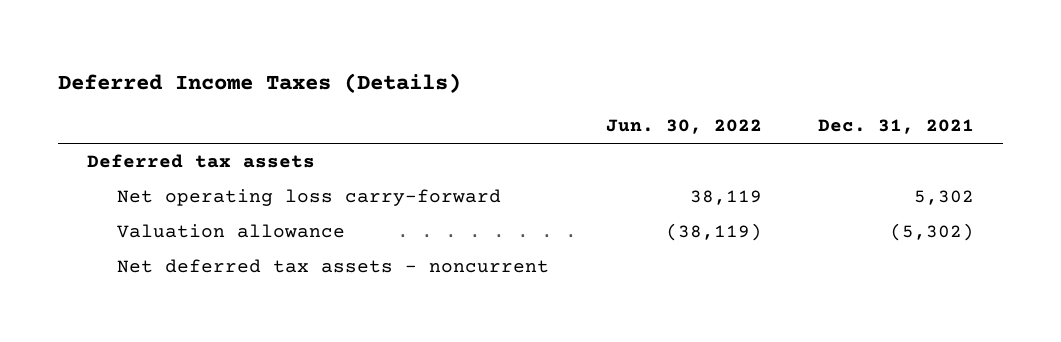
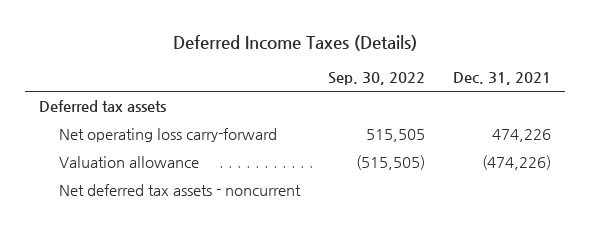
- | Jun. 30, 2022 | Dec. 31, 2021
+ | Sep. 30, 2022 | Dec. 31, 2021
- Net operating loss carry-forward | 38,119 | 5,302
- Valuation allowance | (38,119) | (5,302)
+ Net operating loss carry-forward | 515,505 | 474,226
+ Valuation allowance | (515,505) | (474,226)

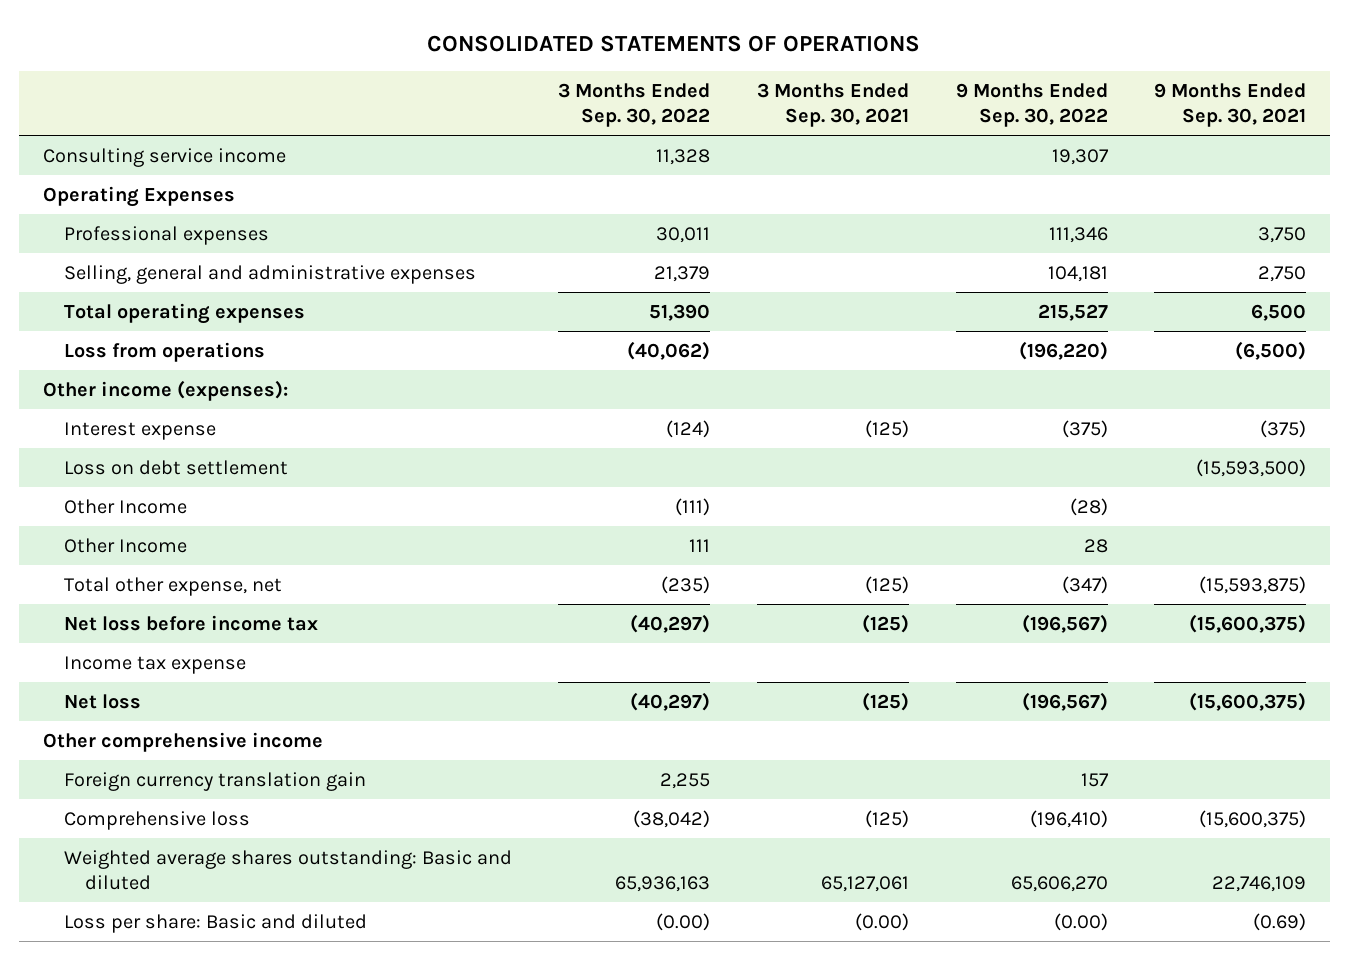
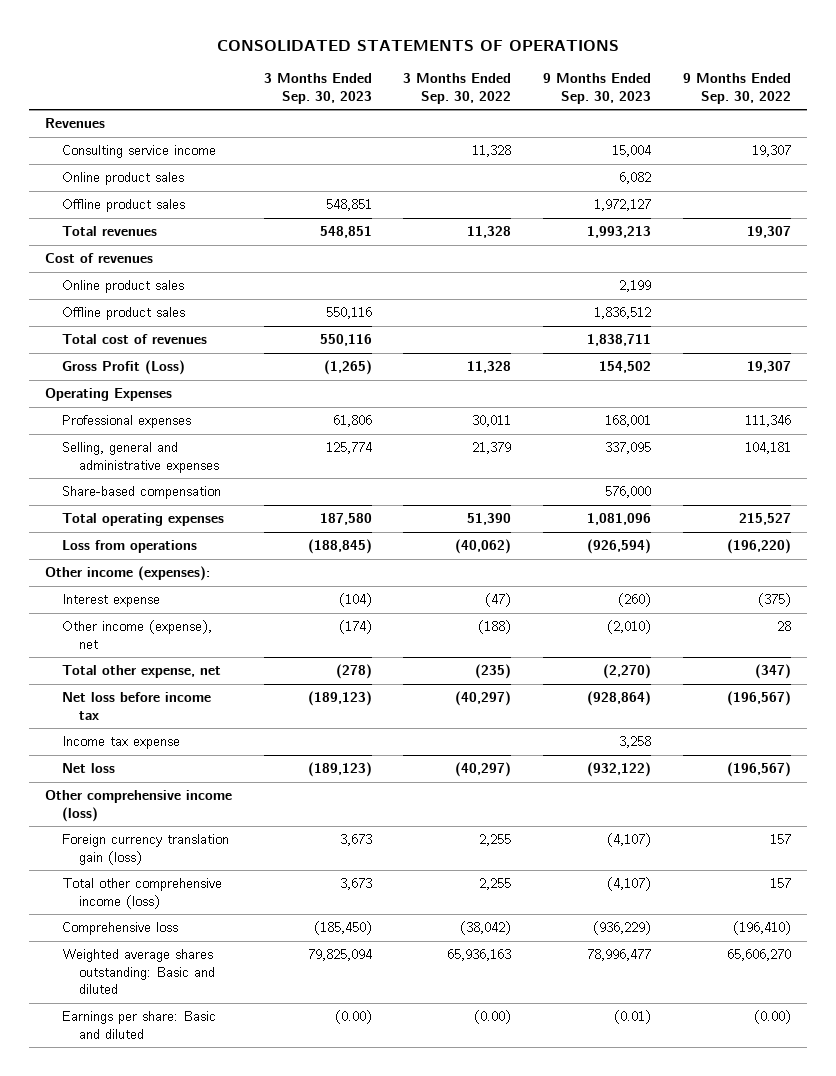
- | 3 Months Ended Sep. 30, 2022 | 3 Months Ended Sep. 30, 2021 | 9 Months Ended Sep. 30, 2022 | 9 Months Ended Sep. 30, 2021
+ | 3 Months Ended Sep. 30, 2023 | 3 Months Ended Sep. 30, 2022 | 9 Months Ended Sep. 30, 2023 | 9 Months Ended Sep. 30, 2022
+ Revenues
+ Online product sales | | | 6,082 |
+ Offline product sales | 548,851 | | 1,972,127 |
+ Total revenues | 548,851 | 11,328 | 1,993,213 | 19,307
+ Cost of revenues
+ Online product sales | | | 2,199 |
+ Offline product sales | 550,116 | | 1,836,512 |
+ Total cost of revenues | 550,116 | | 1,838,711 |
+ Gross Profit (Loss) | (1,265) | 11,328 | 154,502 | 19,307
+ Share-based compensation | | | 576,000 |
- Interest expense | (124) | (125) | (375) | (375)
- Loss on debt settlement | | | | (15,593,500)
- Other Income | (111) | | (28) |
- Other Income | 111 | | 28 |
+ Interest expense | (104) | (47) | (260) | (375)
+ Other income (expense), net | (174) | (188) | (2,010) | 28
- Other comprehensive income
- Foreign currency translation gain | 2,255 | | 157 |
+ Other comprehensive income (loss)
+ Foreign currency translation gain (loss) | 3,673 | 2,255 | (4,107) | 157
+ Total other comprehensive income (loss) | 3,673 | 2,255 | (4,107) | 157
- Loss per share: Basic and diluted | (0.00) | (0.00) | (0.00) | (0.69)
+ Earnings per share: Basic and diluted | (0.00) | (0.00) | (0.01) | (0.00)

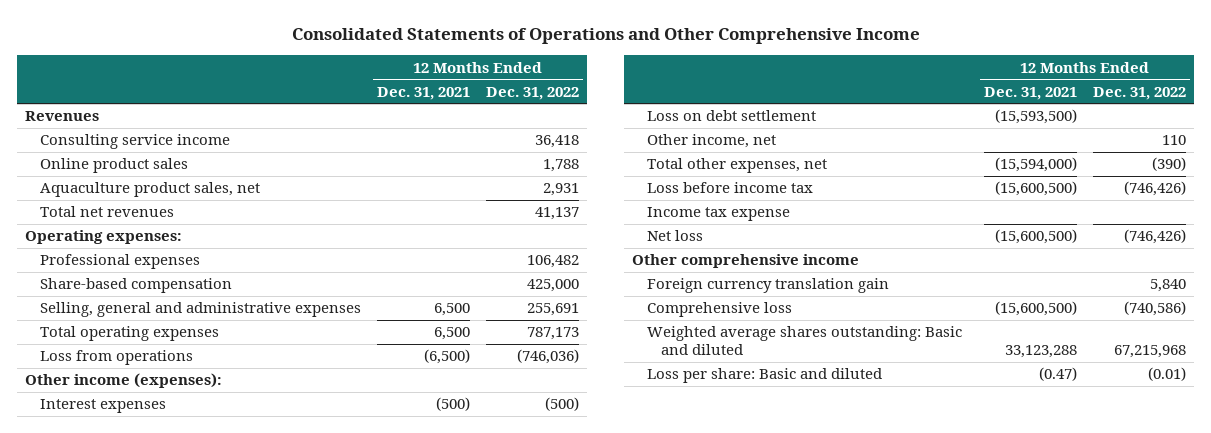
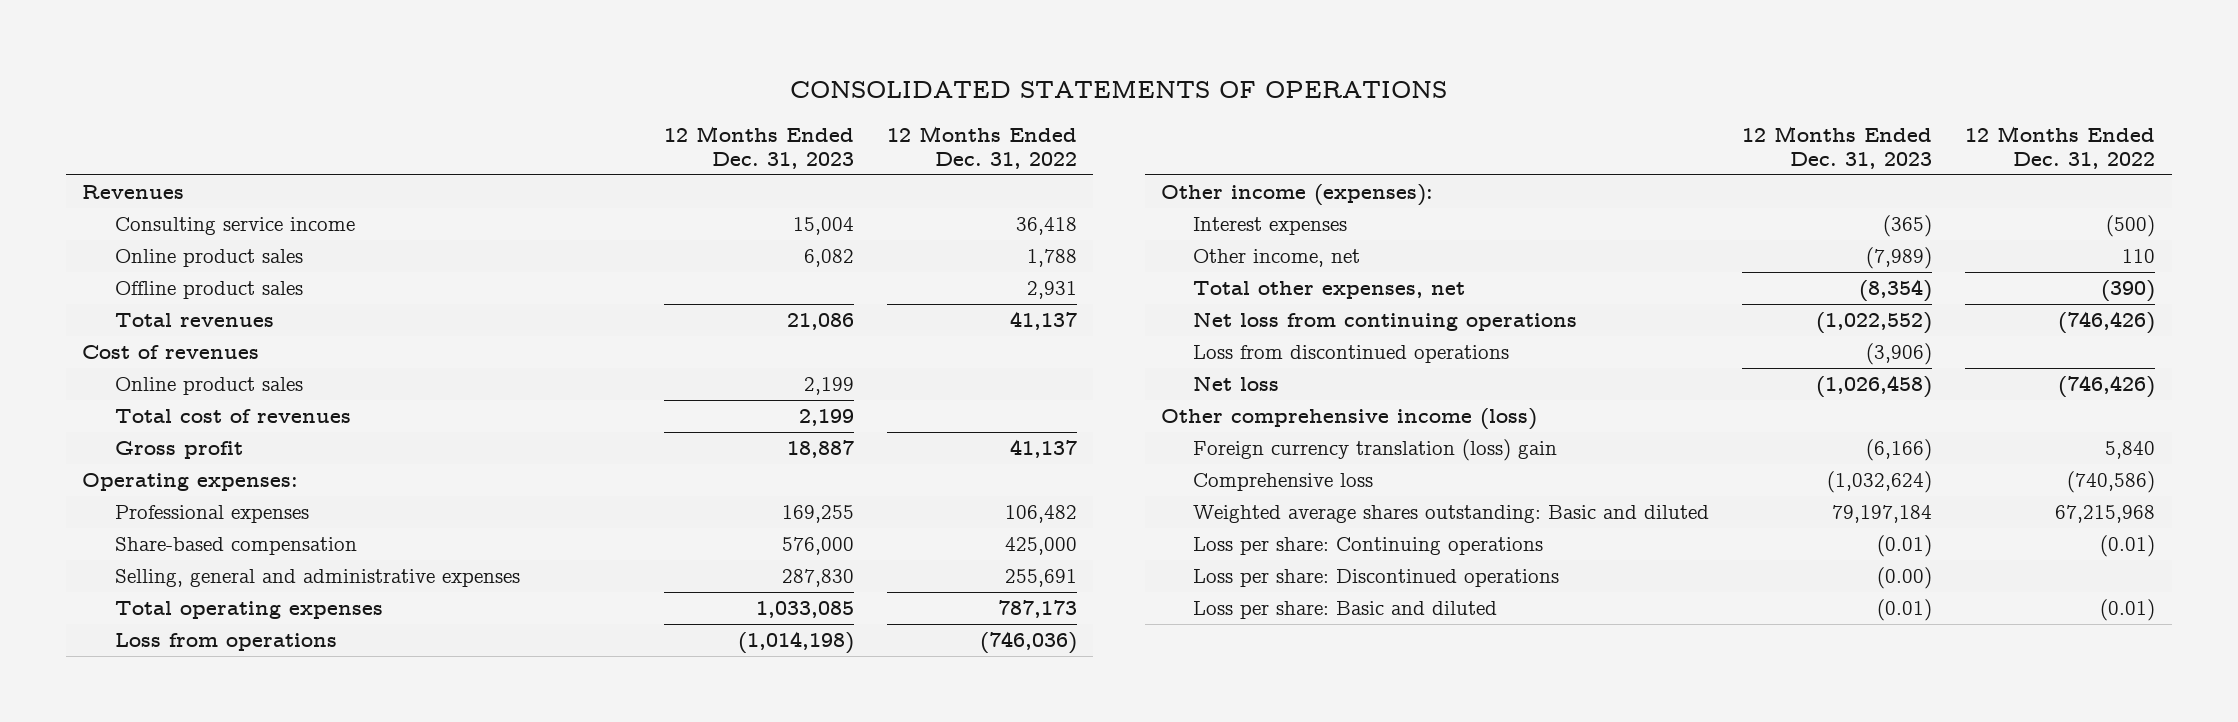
- Consolidated Statements of Operations and Other Comprehensive Income
+ CONSOLIDATED STATEMENTS OF OPERATIONS
- | 12 Months Ended Dec. 31, 2021 | 12 Months Ended Dec. 31, 2022
+ | 12 Months Ended Dec. 31, 2023 | 12 Months Ended Dec. 31, 2022
- Aquaculture product sales, net | | 2,931
- Total net revenues | | 41,137
+ Offline product sales | | 2,931
+ Total revenues | 21,086 | 41,137
+ Cost of revenues
+ Online product sales | 2,199 |
+ Total cost of revenues | 2,199 |
+ Gross profit | 18,887 | 41,137
- Loss on debt settlement | (15,593,500) |
- Loss before income tax | (15,600,500) | (746,426)
- Income tax expense
+ Net loss from continuing operations | (1,022,552) | (746,426)
+ Loss from discontinued operations | (3,906) |
- Other comprehensive income
- Foreign currency translation gain | | 5,840
+ Other comprehensive income (loss)
+ Foreign currency translation (loss) gain | (6,166) | 5,840
+ Loss per share: Continuing operations | (0.01) | (0.01)
+ Loss per share: Discontinued operations | (0.00) |

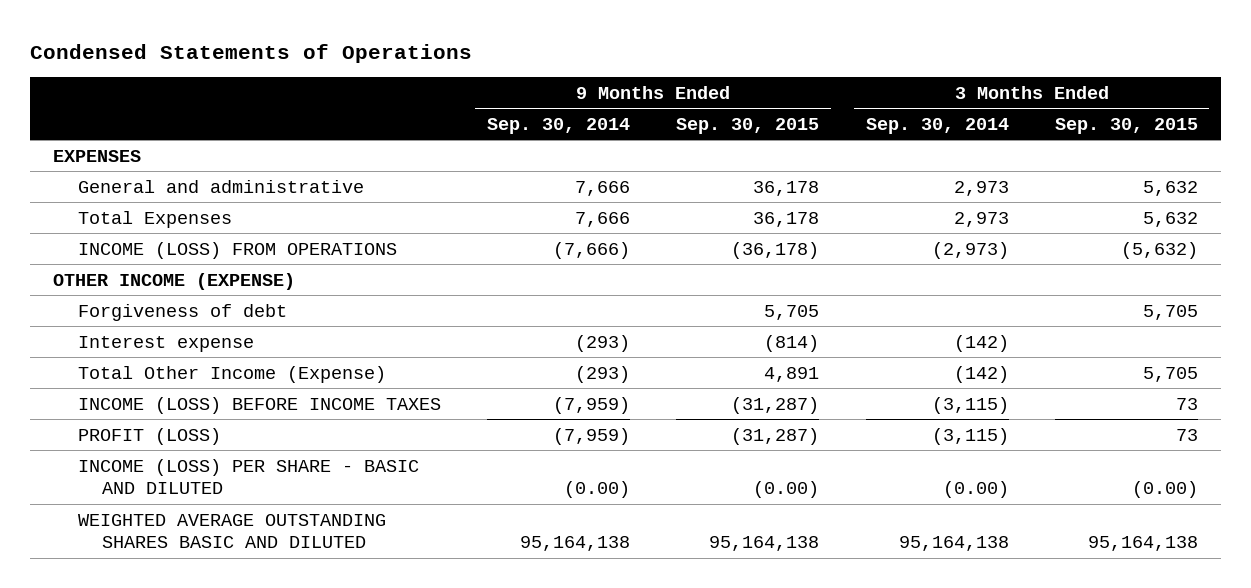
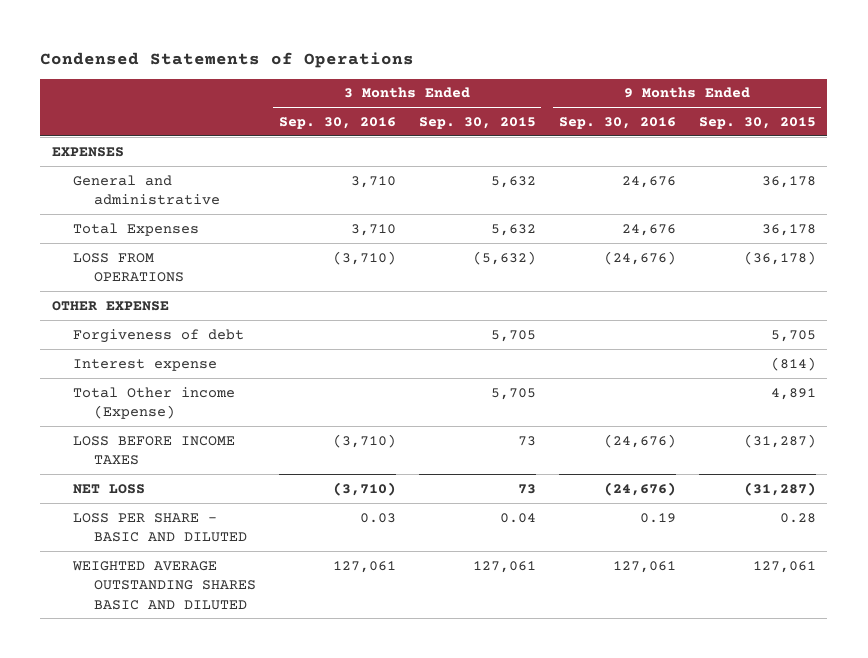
- | 9 Months Ended Sep. 30, 2014 | 9 Months Ended Sep. 30, 2015 | 3 Months Ended Sep. 30, 2014 | 3 Months Ended Sep. 30, 2015
+ | 3 Months Ended Sep. 30, 2016 | 3 Months Ended Sep. 30, 2015 | 9 Months Ended Sep. 30, 2016 | 9 Months Ended Sep. 30, 2015
- INCOME (LOSS) FROM OPERATIONS | (7,666) | (36,178) | (2,973) | (5,632)
- OTHER INCOME (EXPENSE)
+ LOSS FROM OPERATIONS | (3,710) | (5,632) | (24,676) | (36,178)
+ OTHER EXPENSE
- Total Other Income (Expense) | (293) | 4,891 | (142) | 5,705
- INCOME (LOSS) BEFORE INCOME TAXES | (7,959) | (31,287) | (3,115) | 73
- PROFIT (LOSS) | (7,959) | (31,287) | (3,115) | 73
- INCOME (LOSS) PER SHARE - BASIC AND DILUTED | (0.00) | (0.00) | (0.00) | (0.00)
- WEIGHTED AVERAGE OUTSTANDING SHARES BASIC AND DILUTED | 95,164,138 | 95,164,138 | 95,164,138 | 95,164,138
+ Total Other income (Expense) | | 5,705 | | 4,891
+ LOSS BEFORE INCOME TAXES | (3,710) | 73 | (24,676) | (31,287)
+ NET LOSS | (3,710) | 73 | (24,676) | (31,287)
+ LOSS PER SHARE - BASIC AND DILUTED | 0.03 | 0.04 | 0.19 | 0.28
+ WEIGHTED AVERAGE OUTSTANDING SHARES BASIC AND DILUTED | 127,061 | 127,061 | 127,061 | 127,061

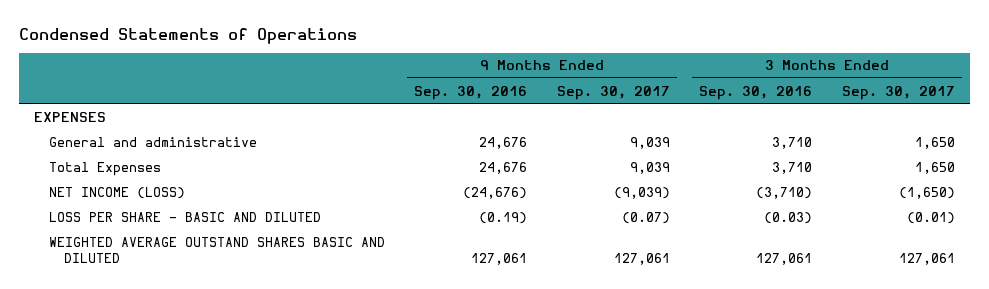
- | 3 Months Ended Sep. 30, 2016 | 3 Months Ended Sep. 30, 2015 | 9 Months Ended Sep. 30, 2016 | 9 Months Ended Sep. 30, 2015
+ | 9 Months Ended Sep. 30, 2016 | 9 Months Ended Sep. 30, 2017 | 3 Months Ended Sep. 30, 2016 | 3 Months Ended Sep. 30, 2017
- LOSS FROM OPERATIONS | (3,710) | (5,632) | (24,676) | (36,178)
- OTHER EXPENSE
- Forgiveness of debt | | 5,705 | | 5,705
- Interest expense | | | | (814)
- Total Other income (Expense) | | 5,705 | | 4,891
- LOSS BEFORE INCOME TAXES | (3,710) | 73 | (24,676) | (31,287)
- NET LOSS | (3,710) | 73 | (24,676) | (31,287)
- LOSS PER SHARE - BASIC AND DILUTED | 0.03 | 0.04 | 0.19 | 0.28
- WEIGHTED AVERAGE OUTSTANDING SHARES BASIC AND DILUTED | 127,061 | 127,061 | 127,061 | 127,061
+ NET INCOME (LOSS) | (24,676) | (9,039) | (3,710) | (1,650)
+ LOSS PER SHARE - BASIC AND DILUTED | (0.19) | (0.07) | (0.03) | (0.01)
+ WEIGHTED AVERAGE OUTSTAND SHARES BASIC AND DILUTED | 127,061 | 127,061 | 127,061 | 127,061

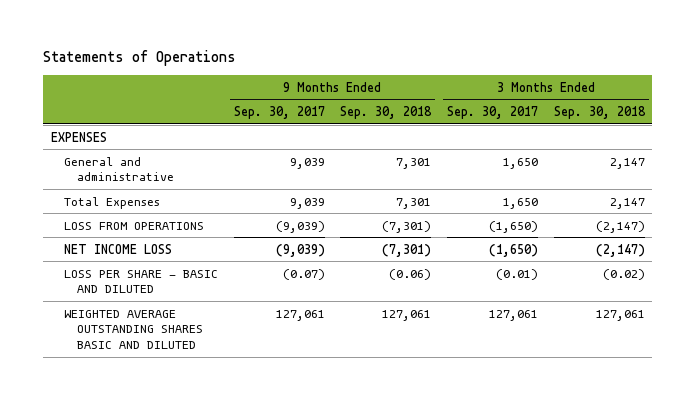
- Condensed Statements of Operations
+ Statements of Operations
- | 9 Months Ended Sep. 30, 2016 | 9 Months Ended Sep. 30, 2017 | 3 Months Ended Sep. 30, 2016 | 3 Months Ended Sep. 30, 2017
+ | 9 Months Ended Sep. 30, 2017 | 9 Months Ended Sep. 30, 2018 | 3 Months Ended Sep. 30, 2017 | 3 Months Ended Sep. 30, 2018
- NET INCOME (LOSS) | (24,676) | (9,039) | (3,710) | (1,650)
+ LOSS FROM OPERATIONS | (9,039) | (7,301) | (1,650) | (2,147)
+ NET INCOME LOSS | (9,039) | (7,301) | (1,650) | (2,147)
- WEIGHTED AVERAGE OUTSTAND SHARES BASIC AND DILUTED | 127,061 | 127,061 | 127,061 | 127,061
+ WEIGHTED AVERAGE OUTSTANDING SHARES BASIC AND DILUTED | 127,061 | 127,061 | 127,061 | 127,061

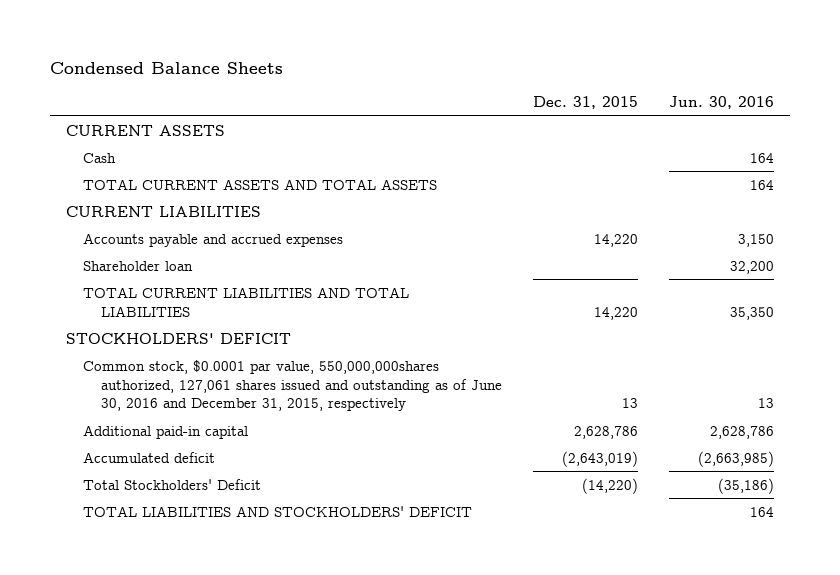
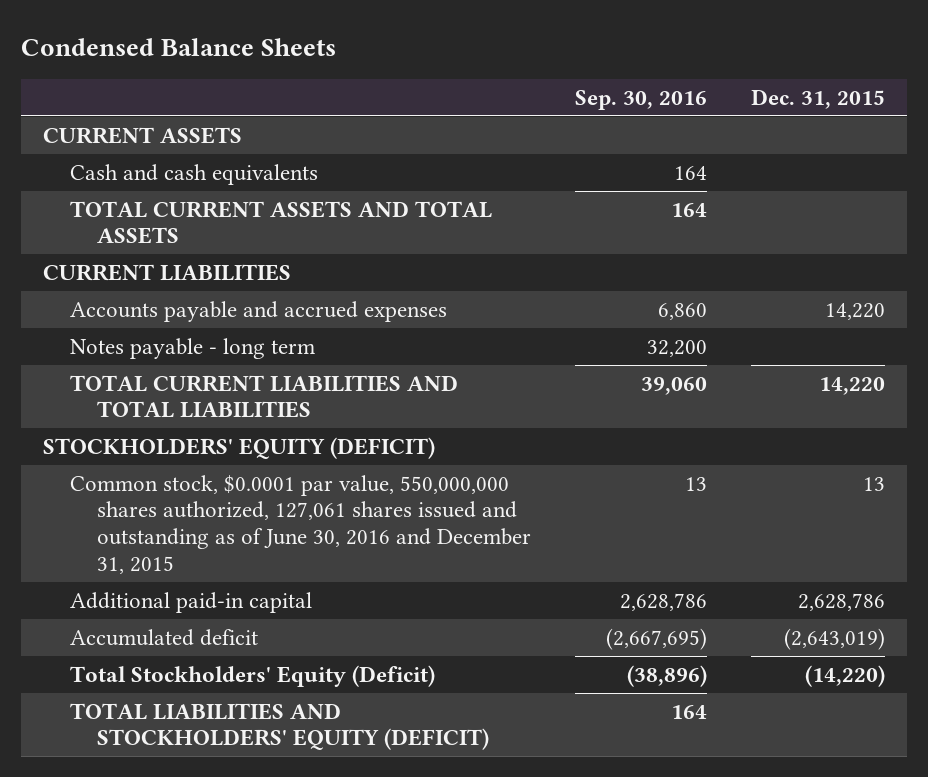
- | Dec. 31, 2015 | Jun. 30, 2016
+ | Sep. 30, 2016 | Dec. 31, 2015
- Cash | | 164
+ Cash and cash equivalents | 164 |
- Shareholder loan | | 32,200
+ Notes payable - long term | 32,200 |
- STOCKHOLDERS' DEFICIT
- Common stock, $0.0001 par value, 550,000,000shares authorized, 127,061 shares issued and outstanding as of June 30, 2016 and December 31, 2015, respectively | 13 | 13
+ STOCKHOLDERS' EQUITY (DEFICIT)
+ Common stock, $0.0001 par value, 550,000,000 shares authorized, 127,061 shares issued and outstanding as of June 30, 2016 and December 31, 2015 | 13 | 13
- Total Stockholders' Deficit | (14,220) | (35,186)
- TOTAL LIABILITIES AND STOCKHOLDERS' DEFICIT | | 164
+ Total Stockholders' Equity (Deficit) | (38,896) | (14,220)
+ TOTAL LIABILITIES AND STOCKHOLDERS' EQUITY (DEFICIT) | 164 |

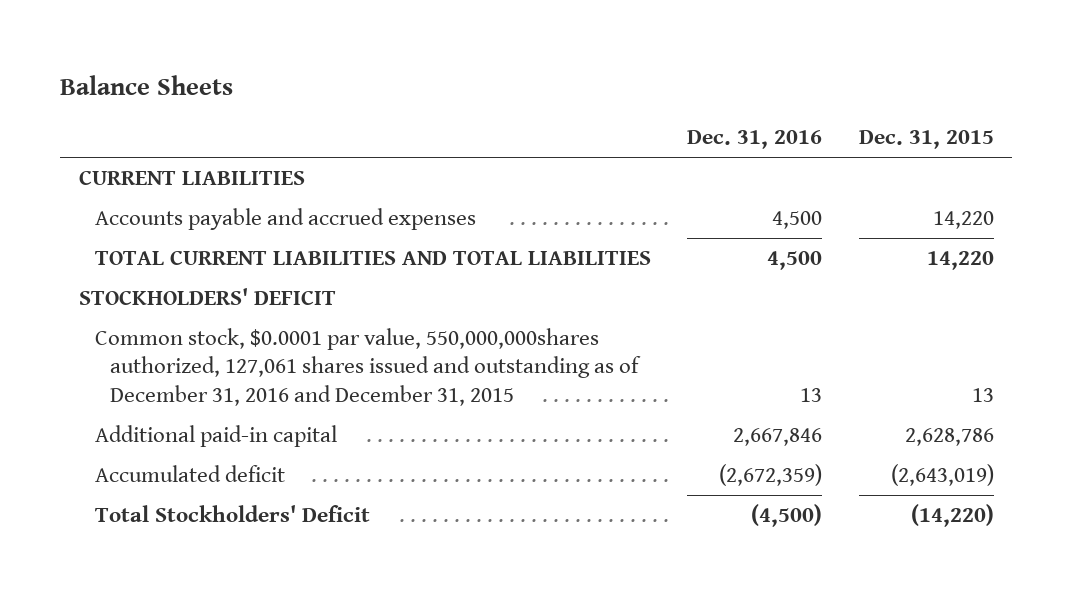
- Condensed Balance Sheets
+ Balance Sheets
- | Sep. 30, 2016 | Dec. 31, 2015
+ | Dec. 31, 2016 | Dec. 31, 2015
- CURRENT ASSETS
- Cash and cash equivalents | 164 |
- TOTAL CURRENT ASSETS AND TOTAL ASSETS | 164 |
- Notes payable - long term | 32,200 |
- STOCKHOLDERS' EQUITY (DEFICIT)
- Common stock, $0.0001 par value, 550,000,000 shares authorized, 127,061 shares issued and outstanding as of June 30, 2016 and December 31, 2015 | 13 | 13
+ STOCKHOLDERS' DEFICIT
+ Common stock, $0.0001 par value, 550,000,000shares authorized, 127,061 shares issued and outstanding as of December 31, 2016 and December 31, 2015 | 13 | 13
- Total Stockholders' Equity (Deficit) | (38,896) | (14,220)
- TOTAL LIABILITIES AND STOCKHOLDERS' EQUITY (DEFICIT) | 164 |
+ Total Stockholders' Deficit | (4,500) | (14,220)

